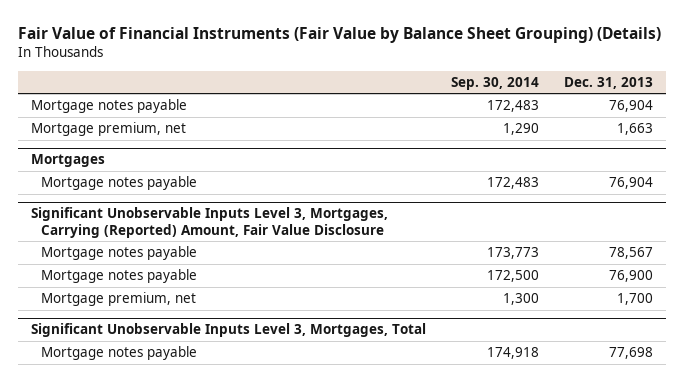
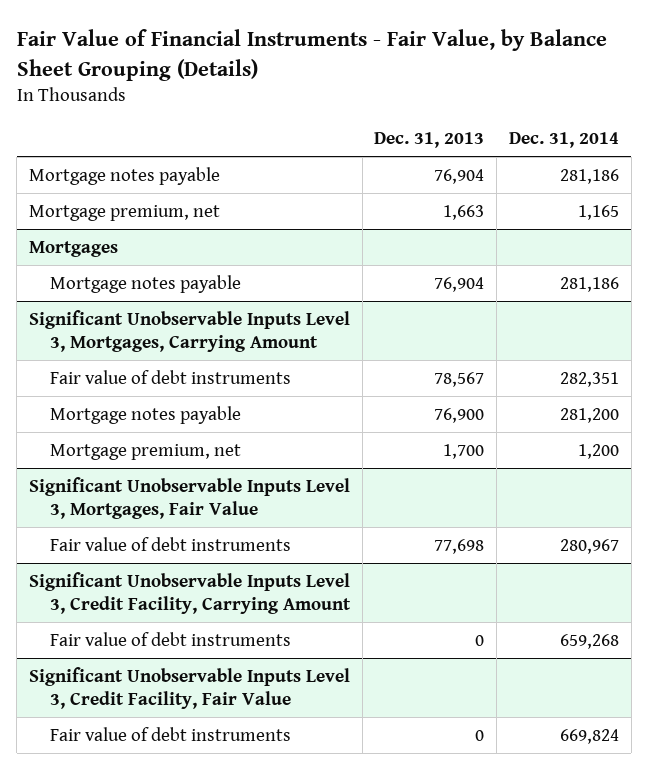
- Fair Value of Financial Instruments (Fair Value by Balance Sheet Grouping) (Details)
+ Fair Value of Financial Instruments - Fair Value, by Balance Sheet Grouping (Details)
- | Sep. 30, 2014 | Dec. 31, 2013
+ | Dec. 31, 2013 | Dec. 31, 2014
- Significant Unobservable Inputs Level 3, Mortgages, Carrying (Reported) Amount, Fair Value Disclosure
- Mortgage notes payable | 173,773 | 78,567
+ Significant Unobservable Inputs Level 3, Mortgages, Carrying Amount
+ Fair value of debt instruments | 78,567 | 282,351
- Significant Unobservable Inputs Level 3, Mortgages, Total
- Mortgage notes payable | 174,918 | 77,698
+ Significant Unobservable Inputs Level 3, Mortgages, Fair Value
+ Fair value of debt instruments | 77,698 | 280,967
+ Significant Unobservable Inputs Level 3, Credit Facility, Carrying Amount
+ Fair value of debt instruments | 0 | 659,268
+ Significant Unobservable Inputs Level 3, Credit Facility, Fair Value
+ Fair value of debt instruments | 0 | 669,824

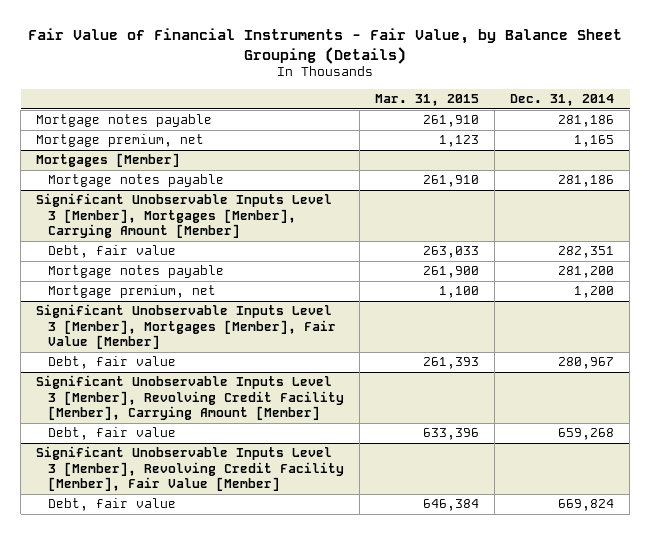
- | Dec. 31, 2013 | Dec. 31, 2014
+ | Mar. 31, 2015 | Dec. 31, 2014
- Mortgages
+ Mortgages [Member]
- Significant Unobservable Inputs Level 3, Mortgages, Carrying Amount
- Fair value of debt instruments | 78,567 | 282,351
+ Significant Unobservable Inputs Level 3 [Member], Mortgages [Member], Carrying Amount [Member]
+ Debt, fair value | 263,033 | 282,351
- Significant Unobservable Inputs Level 3, Mortgages, Fair Value
- Fair value of debt instruments | 77,698 | 280,967
- Significant Unobservable Inputs Level 3, Credit Facility, Carrying Amount
- Fair value of debt instruments | 0 | 659,268
- Significant Unobservable Inputs Level 3, Credit Facility, Fair Value
- Fair value of debt instruments | 0 | 669,824
+ Significant Unobservable Inputs Level 3 [Member], Mortgages [Member], Fair Value [Member]
+ Debt, fair value | 261,393 | 280,967
+ Significant Unobservable Inputs Level 3 [Member], Revolving Credit Facility [Member], Carrying Amount [Member]
+ Debt, fair value | 633,396 | 659,268
+ Significant Unobservable Inputs Level 3 [Member], Revolving Credit Facility [Member], Fair Value [Member]
+ Debt, fair value | 646,384 | 669,824

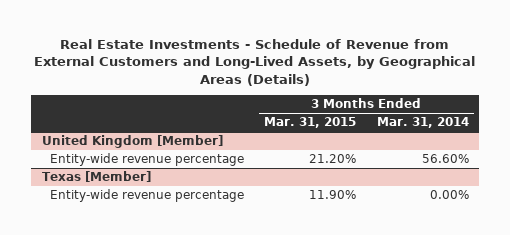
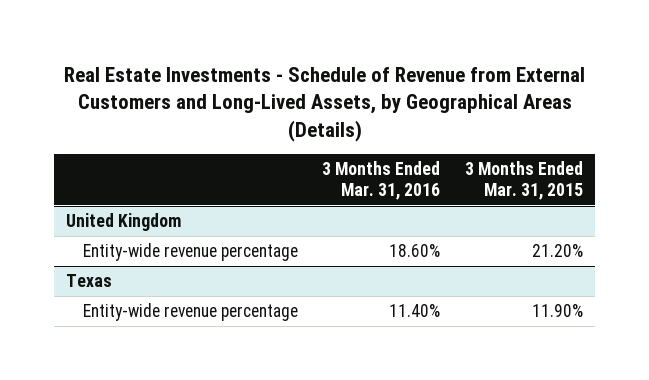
- | 3 Months Ended Mar. 31, 2015 | 3 Months Ended Mar. 31, 2014
+ | 3 Months Ended Mar. 31, 2016 | 3 Months Ended Mar. 31, 2015
- United Kingdom [Member]
+ United Kingdom
- Texas [Member]
+ Texas

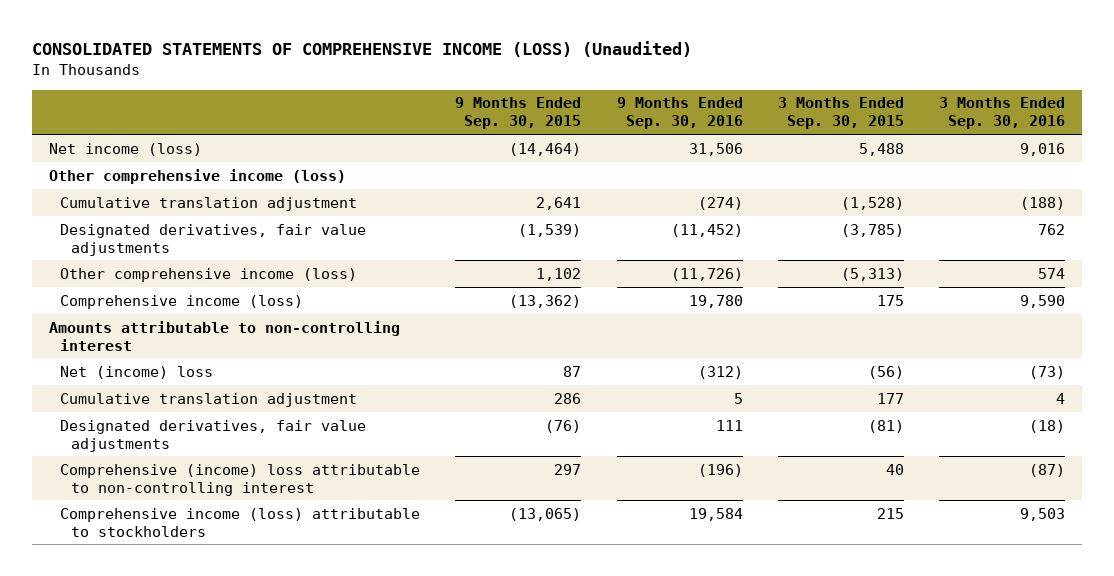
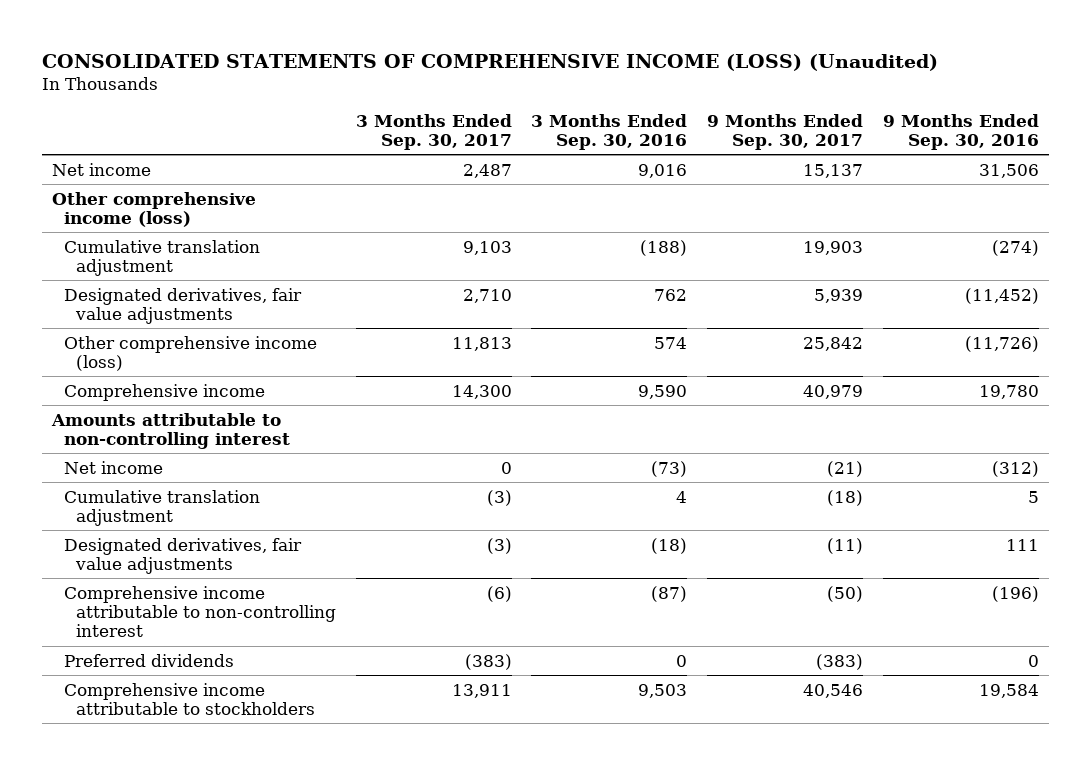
- | 9 Months Ended Sep. 30, 2015 | 9 Months Ended Sep. 30, 2016 | 3 Months Ended Sep. 30, 2015 | 3 Months Ended Sep. 30, 2016
+ | 3 Months Ended Sep. 30, 2017 | 3 Months Ended Sep. 30, 2016 | 9 Months Ended Sep. 30, 2017 | 9 Months Ended Sep. 30, 2016
- Net income (loss) | (14,464) | 31,506 | 5,488 | 9,016
+ Net income | 2,487 | 9,016 | 15,137 | 31,506
- Comprehensive income (loss) | (13,362) | 19,780 | 175 | 9,590
+ Comprehensive income | 14,300 | 9,590 | 40,979 | 19,780
- Net (income) loss | 87 | (312) | (56) | (73)
+ Net income | 0 | (73) | (21) | (312)
- Comprehensive (income) loss attributable to non-controlling interest | 297 | (196) | 40 | (87)
- Comprehensive income (loss) attributable to stockholders | (13,065) | 19,584 | 215 | 9,503
+ Comprehensive income attributable to non-controlling interest | (6) | (87) | (50) | (196)
+ Preferred dividends | (383) | 0 | (383) | 0
+ Comprehensive income attributable to stockholders | 13,911 | 9,503 | 40,546 | 19,584

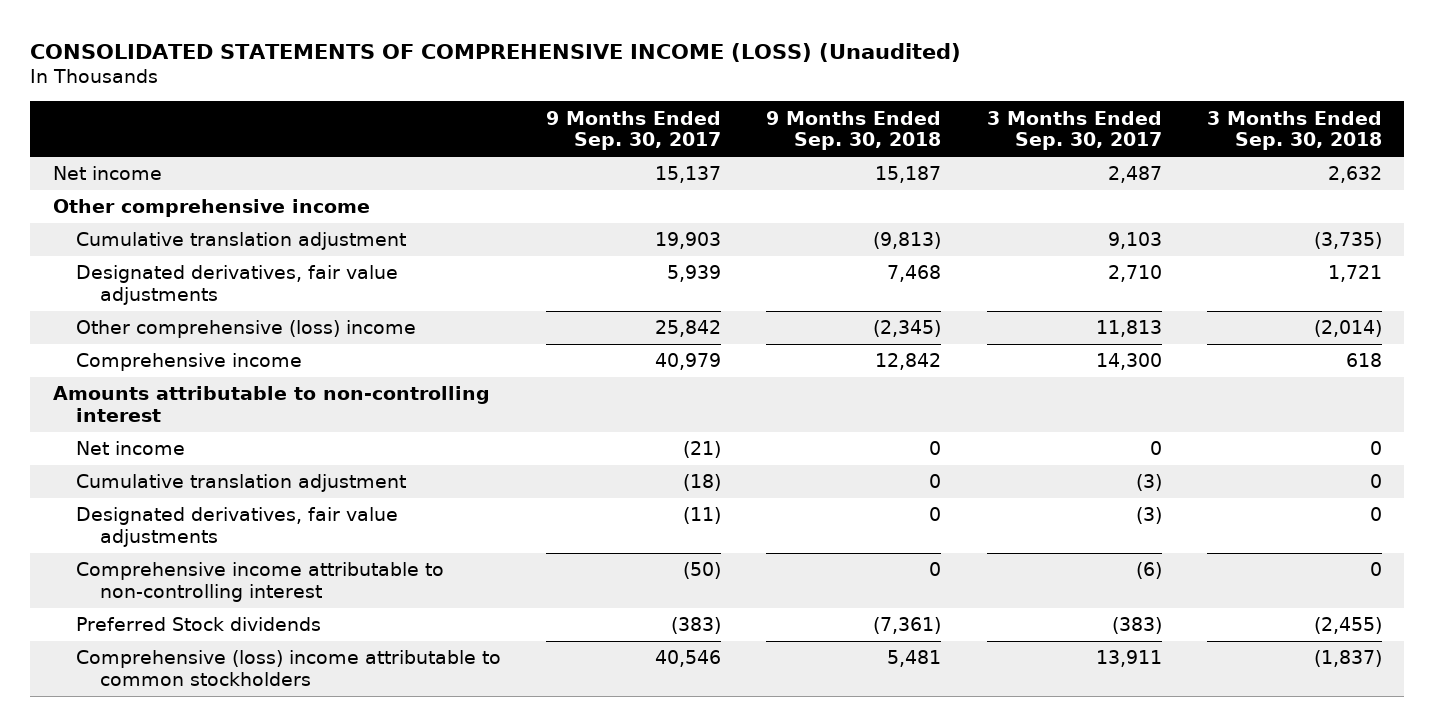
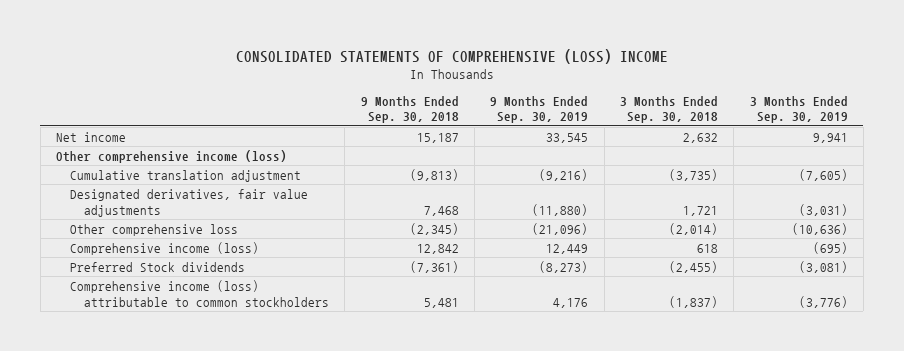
- CONSOLIDATED STATEMENTS OF COMPREHENSIVE INCOME (LOSS) (Unaudited)
+ CONSOLIDATED STATEMENTS OF COMPREHENSIVE (LOSS) INCOME
- | 9 Months Ended Sep. 30, 2017 | 9 Months Ended Sep. 30, 2018 | 3 Months Ended Sep. 30, 2017 | 3 Months Ended Sep. 30, 2018
+ | 9 Months Ended Sep. 30, 2018 | 9 Months Ended Sep. 30, 2019 | 3 Months Ended Sep. 30, 2018 | 3 Months Ended Sep. 30, 2019
- Other comprehensive income
+ Other comprehensive income (loss)
- Other comprehensive (loss) income | 25,842 | (2,345) | 11,813 | (2,014)
- Comprehensive income | 40,979 | 12,842 | 14,300 | 618
- Amounts attributable to non-controlling interest
- Net income | (21) | 0 | 0 | 0
- Cumulative translation adjustment | (18) | 0 | (3) | 0
- Designated derivatives, fair value adjustments | (11) | 0 | (3) | 0
- Comprehensive income attributable to non-controlling interest | (50) | 0 | (6) | 0
+ Other comprehensive loss | (2,345) | (21,096) | (2,014) | (10,636)
+ Comprehensive income (loss) | 12,842 | 12,449 | 618 | (695)
- Comprehensive (loss) income attributable to common stockholders | 40,546 | 5,481 | 13,911 | (1,837)
+ Comprehensive income (loss) attributable to common stockholders | 5,481 | 4,176 | (1,837) | (3,776)

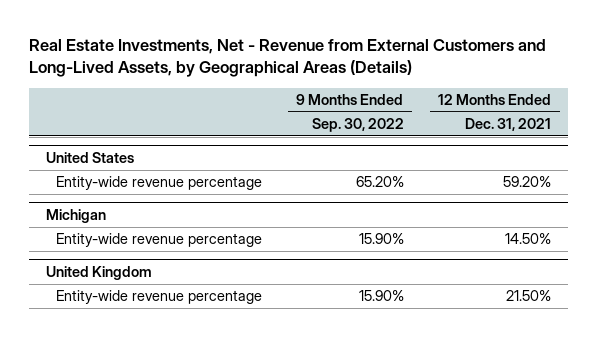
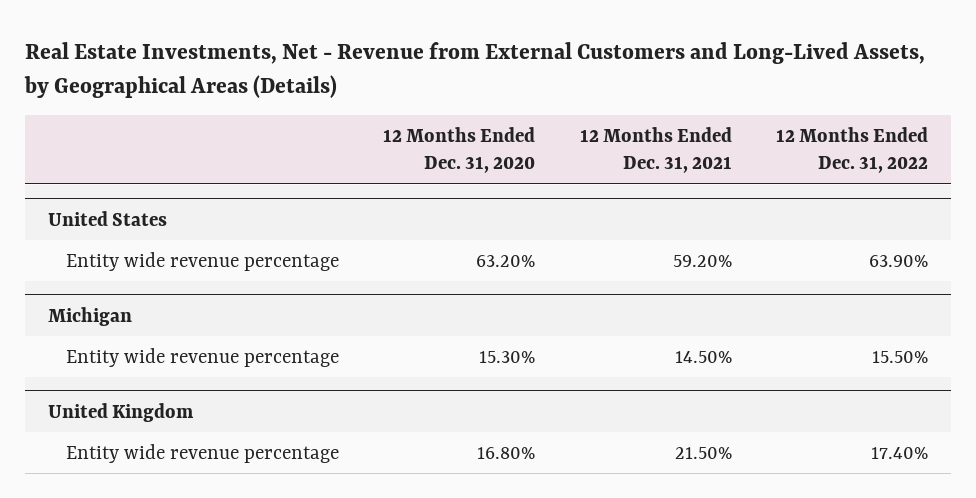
- | 9 Months Ended Sep. 30, 2022 | 12 Months Ended Dec. 31, 2021
+ | 12 Months Ended Dec. 31, 2020 | 12 Months Ended Dec. 31, 2021 | 12 Months Ended Dec. 31, 2022
@ United States
- Entity-wide revenue percentage | 65.20% | 59.20%
+ Entity wide revenue percentage | 63.20% | 59.20% | 63.90%
@ Michigan
- Entity-wide revenue percentage | 15.90% | 14.50%
+ Entity wide revenue percentage | 15.30% | 14.50% | 15.50%
@ United Kingdom
- Entity-wide revenue percentage | 15.90% | 21.50%
+ Entity wide revenue percentage | 16.80% | 21.50% | 17.40%

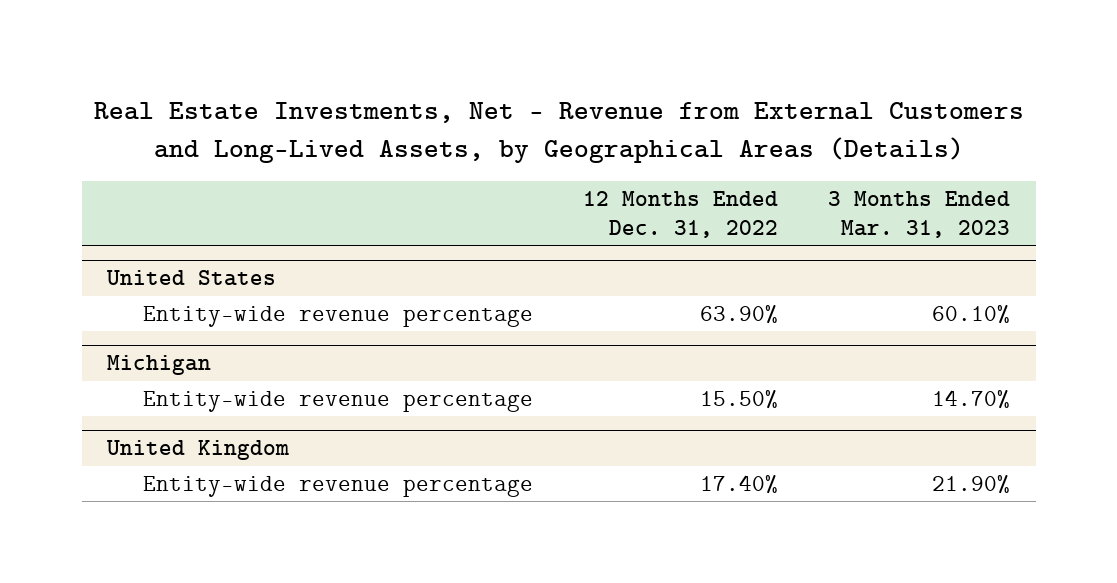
- | 12 Months Ended Dec. 31, 2020 | 12 Months Ended Dec. 31, 2021 | 12 Months Ended Dec. 31, 2022
+ | 12 Months Ended Dec. 31, 2022 | 3 Months Ended Mar. 31, 2023
@ United States
- Entity wide revenue percentage | 63.20% | 59.20% | 63.90%
+ Entity-wide revenue percentage | 63.90% | 60.10%
@ Michigan
- Entity wide revenue percentage | 15.30% | 14.50% | 15.50%
+ Entity-wide revenue percentage | 15.50% | 14.70%
@ United Kingdom
- Entity wide revenue percentage | 16.80% | 21.50% | 17.40%
+ Entity-wide revenue percentage | 17.40% | 21.90%

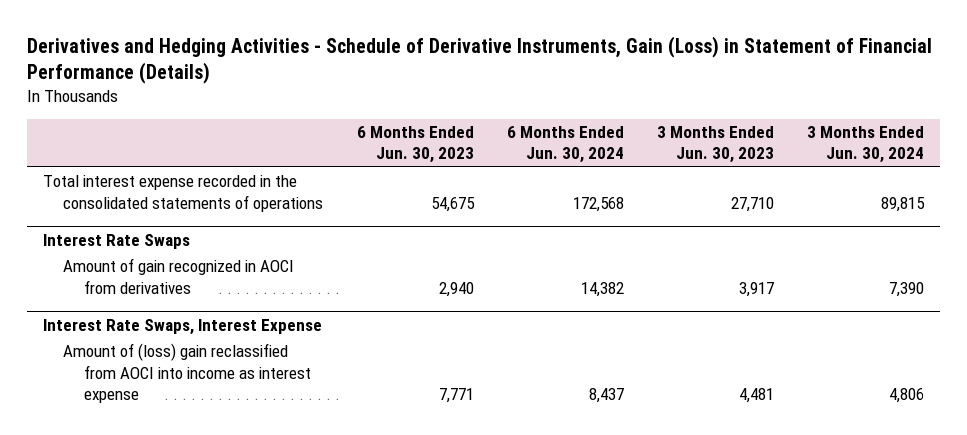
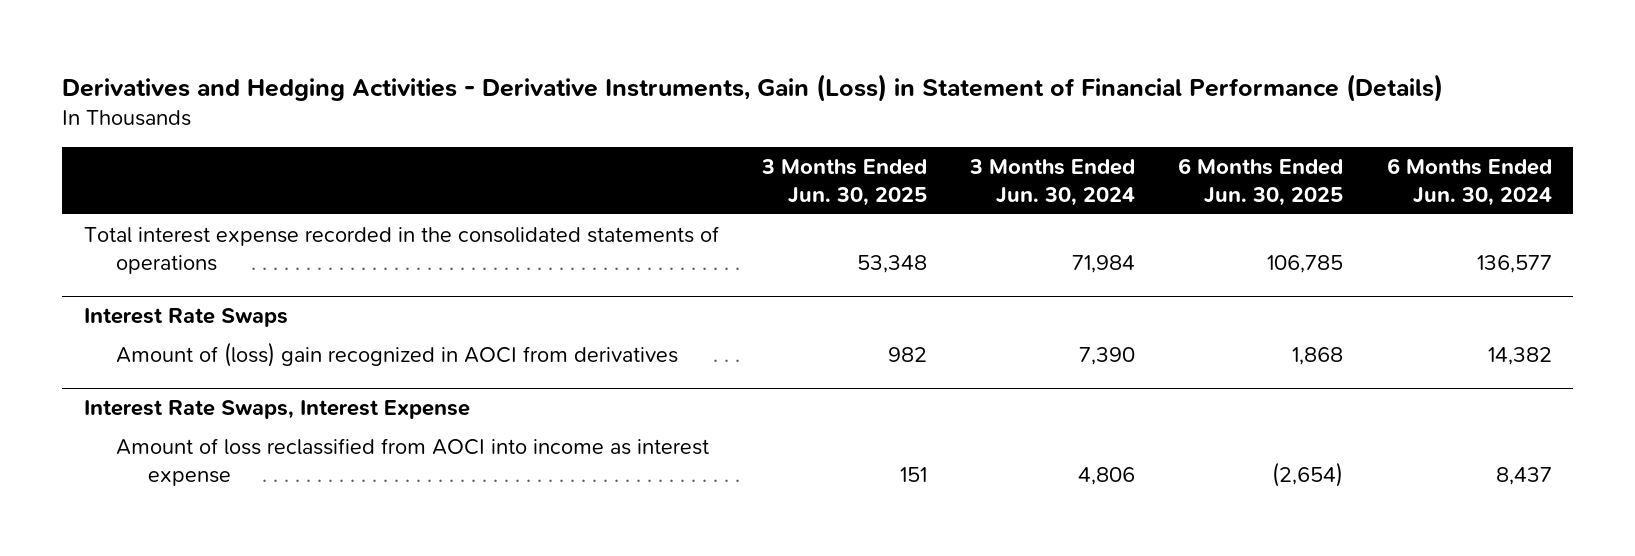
- Derivatives and Hedging Activities - Schedule of Derivative Instruments, Gain (Loss) in Statement of Financial Performance (Details)
+ Derivatives and Hedging Activities - Derivative Instruments, Gain (Loss) in Statement of Financial Performance (Details)
- | 6 Months Ended Jun. 30, 2023 | 6 Months Ended Jun. 30, 2024 | 3 Months Ended Jun. 30, 2023 | 3 Months Ended Jun. 30, 2024
+ | 3 Months Ended Jun. 30, 2025 | 3 Months Ended Jun. 30, 2024 | 6 Months Ended Jun. 30, 2025 | 6 Months Ended Jun. 30, 2024
- Total interest expense recorded in the consolidated statements of operations | 54,675 | 172,568 | 27,710 | 89,815
+ Total interest expense recorded in the consolidated statements of operations | 53,348 | 71,984 | 106,785 | 136,577
@ Interest Rate Swaps
- Amount of gain recognized in AOCI from derivatives | 2,940 | 14,382 | 3,917 | 7,390
+ Amount of (loss) gain recognized in AOCI from derivatives | 982 | 7,390 | 1,868 | 14,382
@ Interest Rate Swaps, Interest Expense
- Amount of (loss) gain reclassified from AOCI into income as interest expense | 7,771 | 8,437 | 4,481 | 4,806
+ Amount of loss reclassified from AOCI into income as interest expense | 151 | 4,806 | (2,654) | 8,437

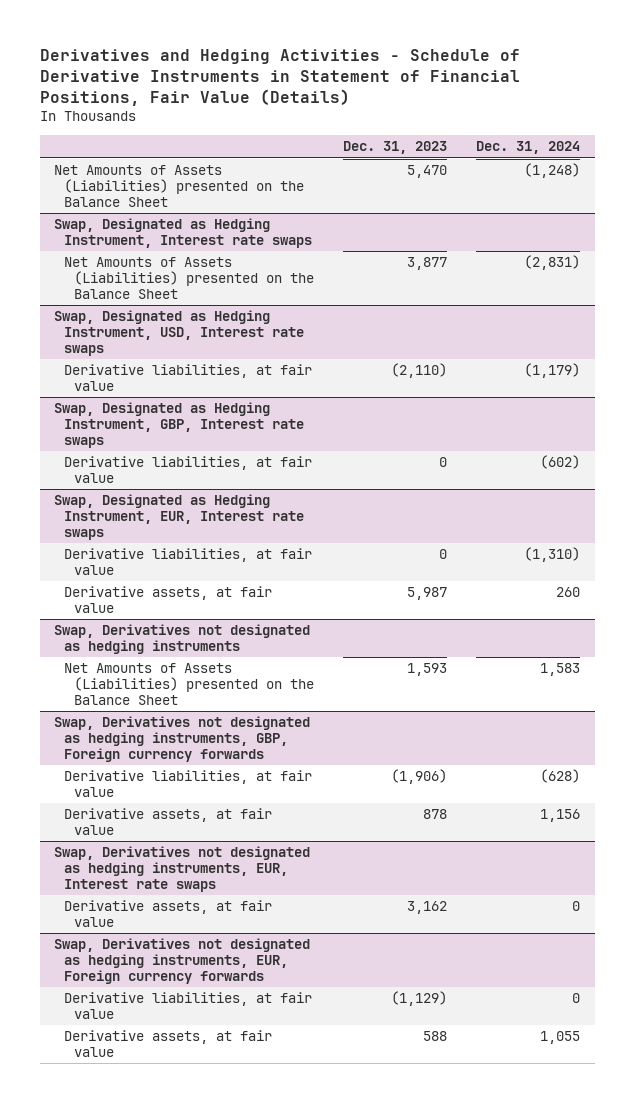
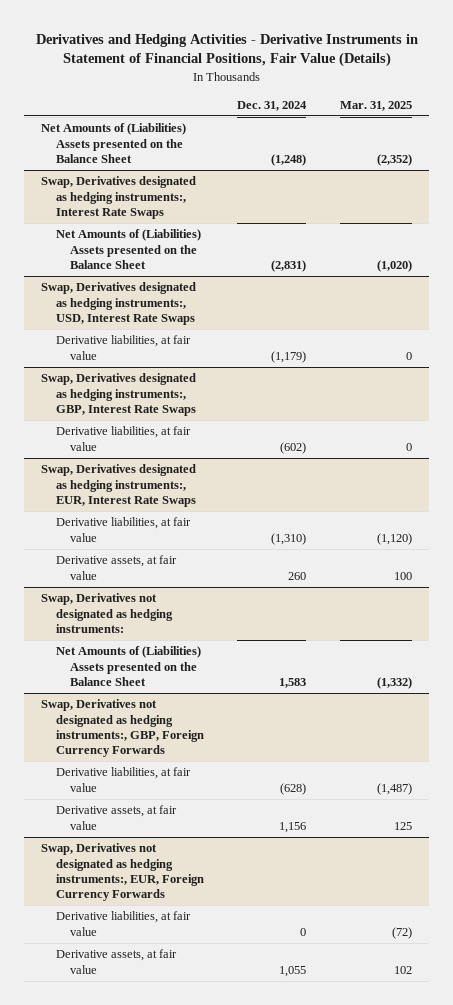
- Derivatives and Hedging Activities - Schedule of Derivative Instruments in Statement of Financial Positions, Fair Value (Details)
+ Derivatives and Hedging Activities - Derivative Instruments in Statement of Financial Positions, Fair Value (Details)
- | Dec. 31, 2023 | Dec. 31, 2024
+ | Dec. 31, 2024 | Mar. 31, 2025
- Net Amounts of Assets (Liabilities) presented on the Balance Sheet | 5,470 | (1,248)
- Swap, Designated as Hedging Instrument, Interest rate swaps
- Net Amounts of Assets (Liabilities) presented on the Balance Sheet | 3,877 | (2,831)
- Swap, Designated as Hedging Instrument, USD, Interest rate swaps
+ Net Amounts of (Liabilities) Assets presented on the Balance Sheet | (1,248) | (2,352)
+ Swap, Derivatives designated as hedging instruments:, Interest Rate Swaps
+ Net Amounts of (Liabilities) Assets presented on the Balance Sheet | (2,831) | (1,020)
+ Swap, Derivatives designated as hedging instruments:, USD, Interest Rate Swaps
- Swap, Designated as Hedging Instrument, GBP, Interest rate swaps
+ Swap, Derivatives designated as hedging instruments:, GBP, Interest Rate Swaps
- Swap, Designated as Hedging Instrument, EUR, Interest rate swaps
+ Swap, Derivatives designated as hedging instruments:, EUR, Interest Rate Swaps
- Swap, Derivatives not designated as hedging instruments
- Net Amounts of Assets (Liabilities) presented on the Balance Sheet | 1,593 | 1,583
- Swap, Derivatives not designated as hedging instruments, GBP, Foreign currency forwards
+ Swap, Derivatives not designated as hedging instruments:
+ Net Amounts of (Liabilities) Assets presented on the Balance Sheet | 1,583 | (1,332)
+ Swap, Derivatives not designated as hedging instruments:, GBP, Foreign Currency Forwards
- Swap, Derivatives not designated as hedging instruments, EUR, Interest rate swaps
- Derivative assets, at fair value | 3,162 | 0
- Swap, Derivatives not designated as hedging instruments, EUR, Foreign currency forwards
+ Swap, Derivatives not designated as hedging instruments:, EUR, Foreign Currency Forwards

